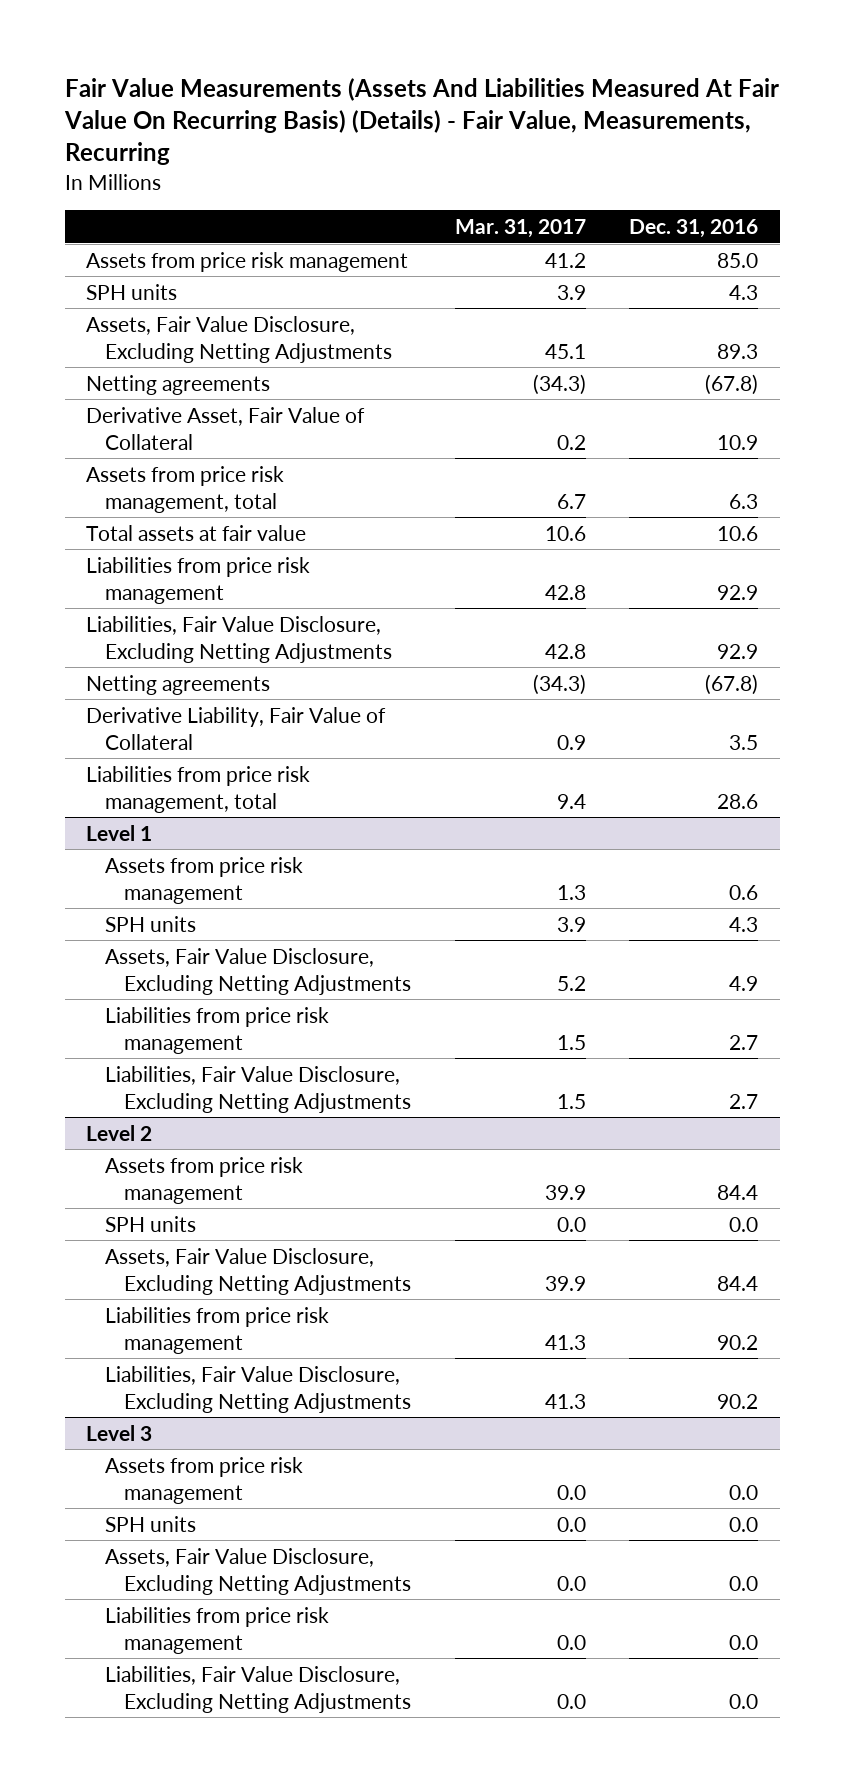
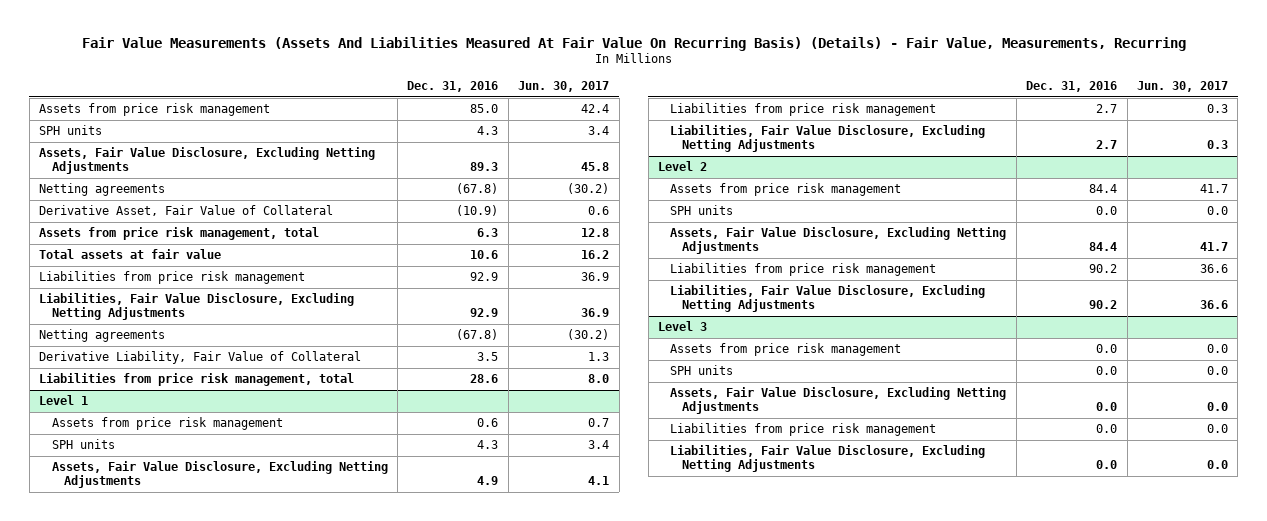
- | Mar. 31, 2017 | Dec. 31, 2016
+ | Dec. 31, 2016 | Jun. 30, 2017
- Derivative Asset, Fair Value of Collateral | 0.2 | 10.9
+ Derivative Asset, Fair Value of Collateral | (10.9) | 0.6

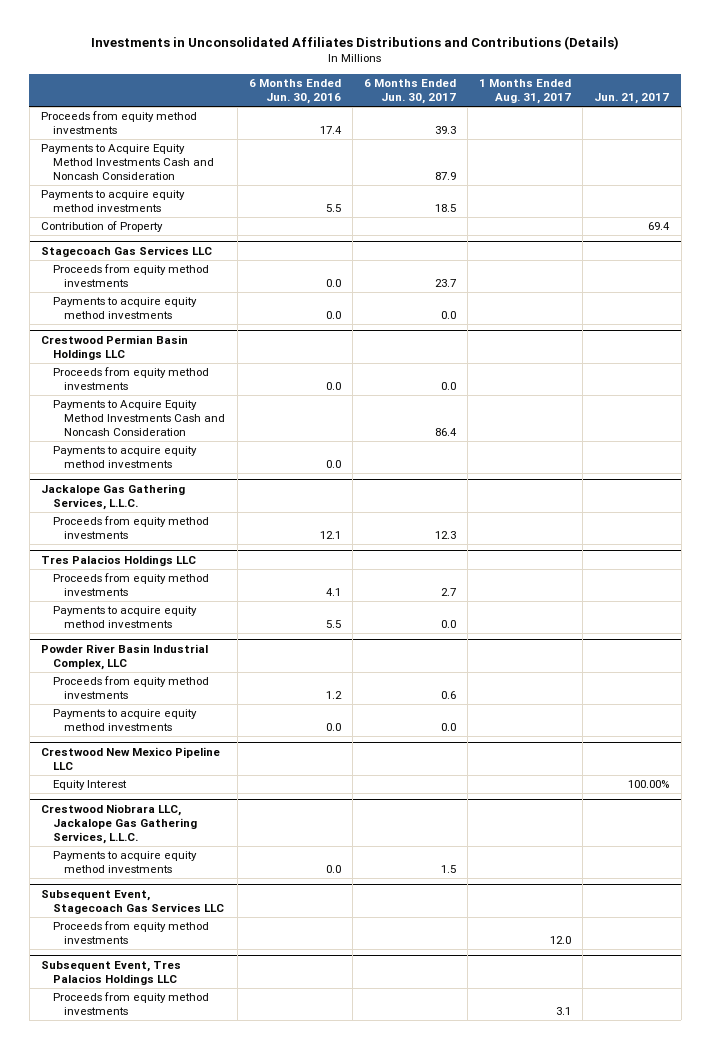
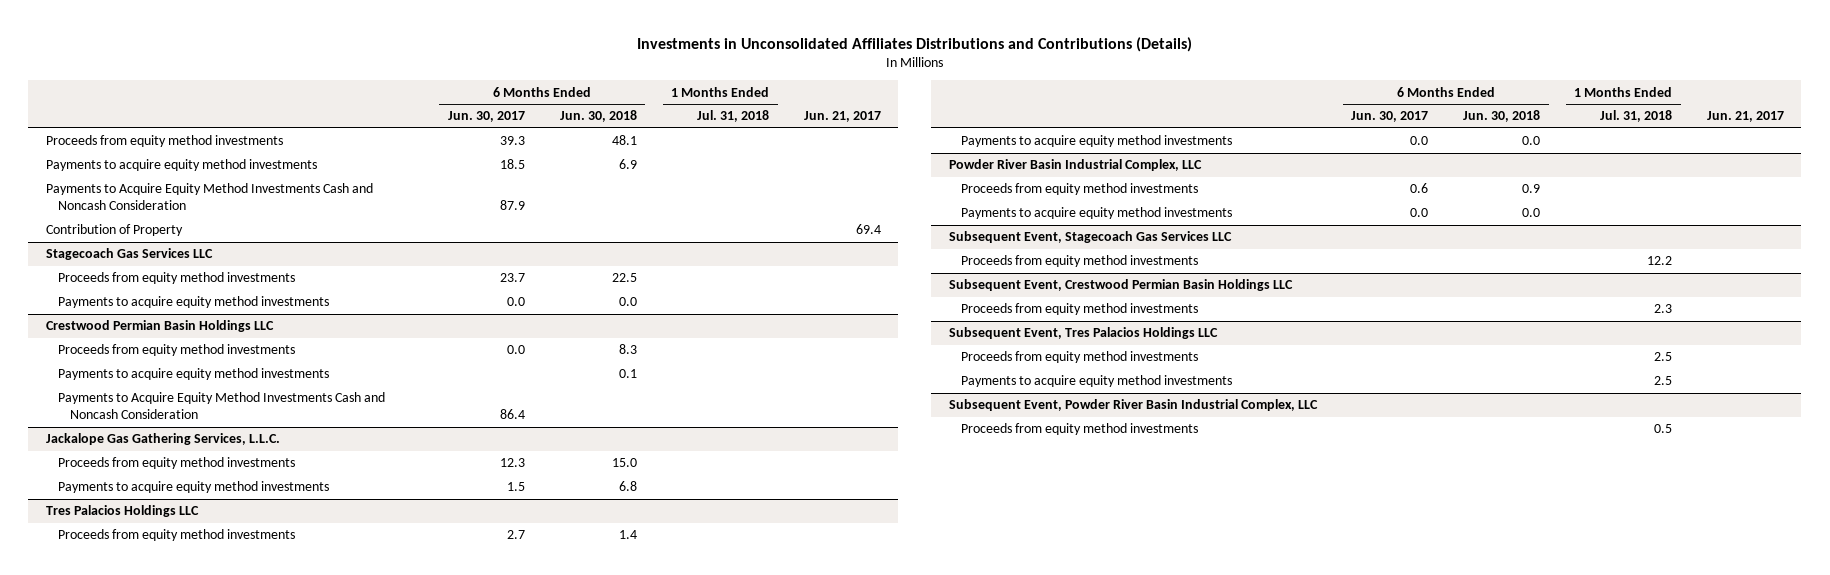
- | 6 Months Ended Jun. 30, 2016 | 6 Months Ended Jun. 30, 2017 | 1 Months Ended Aug. 31, 2017 | Jun. 21, 2017
+ | 6 Months Ended Jun. 30, 2017 | 6 Months Ended Jun. 30, 2018 | 1 Months Ended Jul. 31, 2018 | Jun. 21, 2017
moved down: Payments to Acquire Equity Method Investments Cash and Noncash Consideration | 87.9 | | |
@ Crestwood Permian Basin Holdings LLC
moved down: Payments to Acquire Equity Method Investments Cash and Noncash Consideration | 86.4 | | |
@ Jackalope Gas Gathering Services, L.L.C.
+ Payments to acquire equity method investments | 1.5 | 6.8 | |
- Crestwood New Mexico Pipeline LLC
- Equity Interest | | | | 100.00%
- Crestwood Niobrara LLC, Jackalope Gas Gathering Services, L.L.C.
- Payments to acquire equity method investments | 0.0 | 1.5 | |
+ Subsequent Event, Crestwood Permian Basin Holdings LLC
+ Proceeds from equity method investments | | | 2.3 |
@ Subsequent Event, Tres Palacios Holdings LLC
+ Payments to acquire equity method investments | | | 2.5 |
+ Subsequent Event, Powder River Basin Industrial Complex, LLC
+ Proceeds from equity method investments | | | 0.5 |

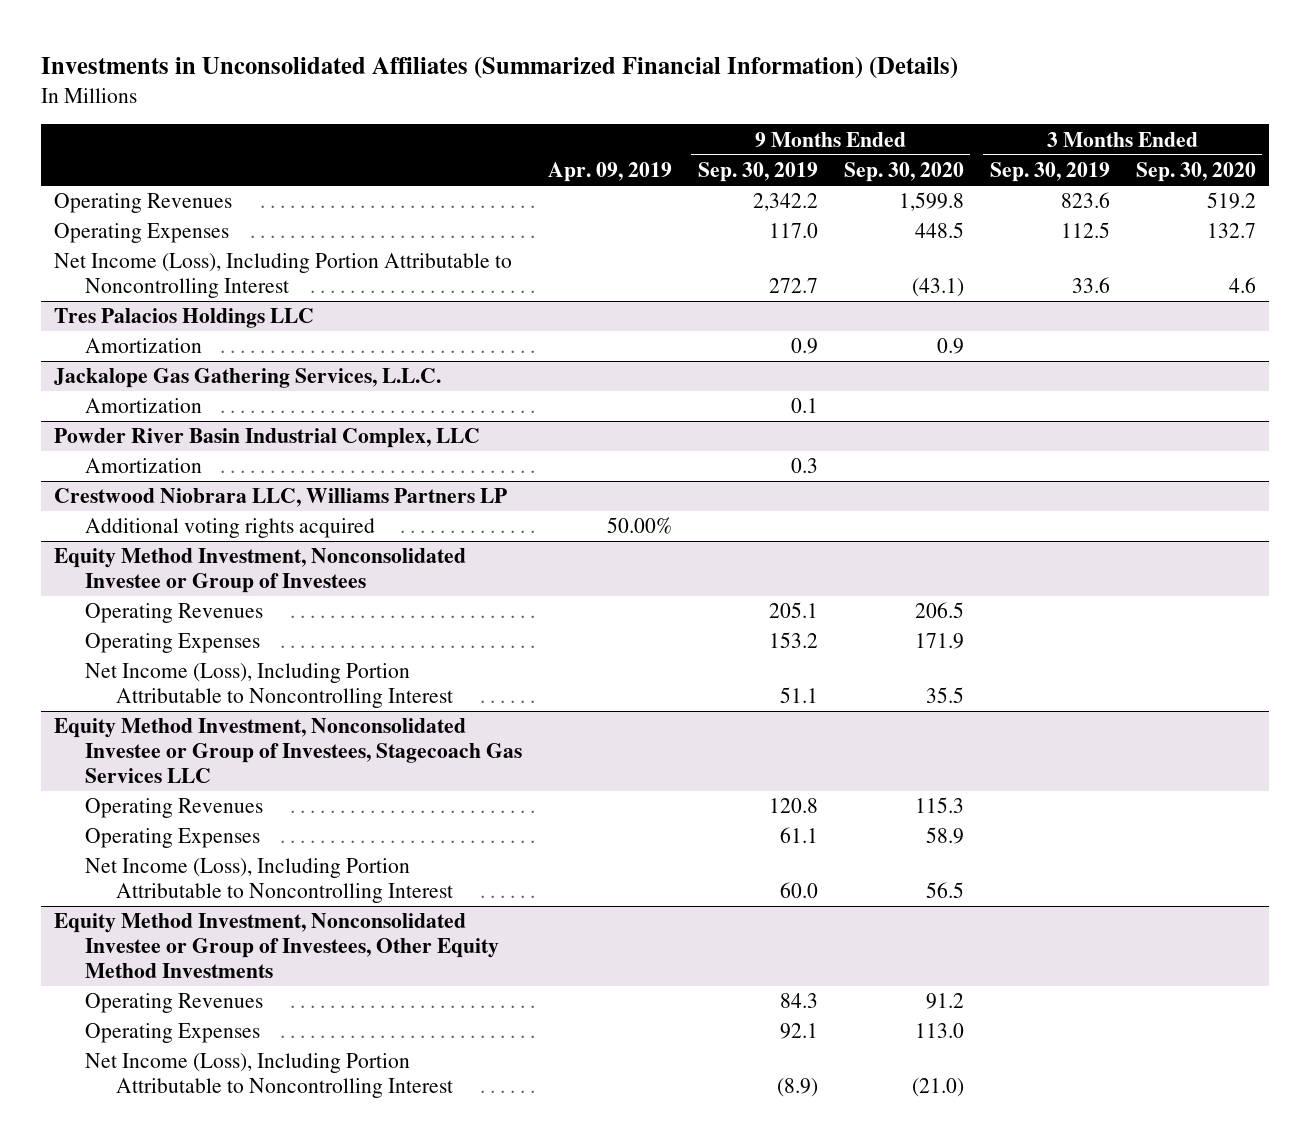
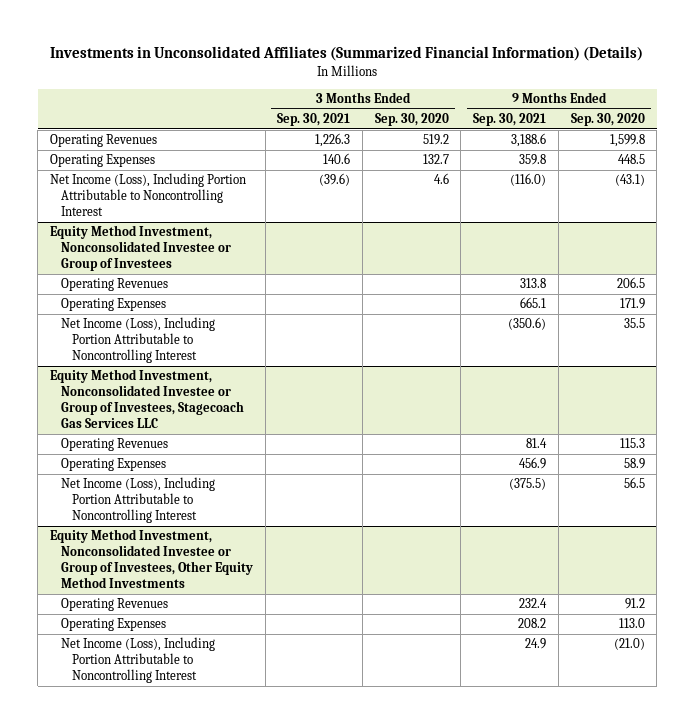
- | Apr. 09, 2019 | 9 Months Ended Sep. 30, 2019 | 9 Months Ended Sep. 30, 2020 | 3 Months Ended Sep. 30, 2019 | 3 Months Ended Sep. 30, 2020
+ | 3 Months Ended Sep. 30, 2021 | 3 Months Ended Sep. 30, 2020 | 9 Months Ended Sep. 30, 2021 | 9 Months Ended Sep. 30, 2020
- Tres Palacios Holdings LLC
- Amortization | | 0.9 | 0.9 | |
- Jackalope Gas Gathering Services, L.L.C.
- Amortization | | 0.1 | | |
- Powder River Basin Industrial Complex, LLC
- Amortization | | 0.3 | | |
- Crestwood Niobrara LLC, Williams Partners LP
- Additional voting rights acquired | 50.00% | | | |

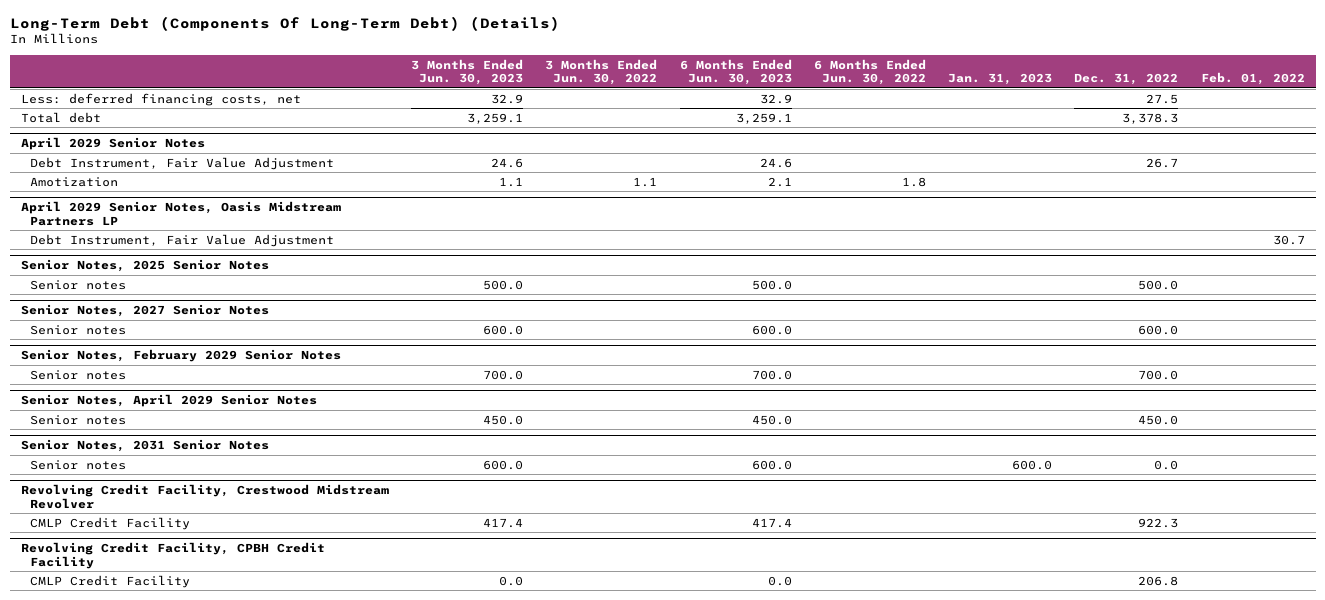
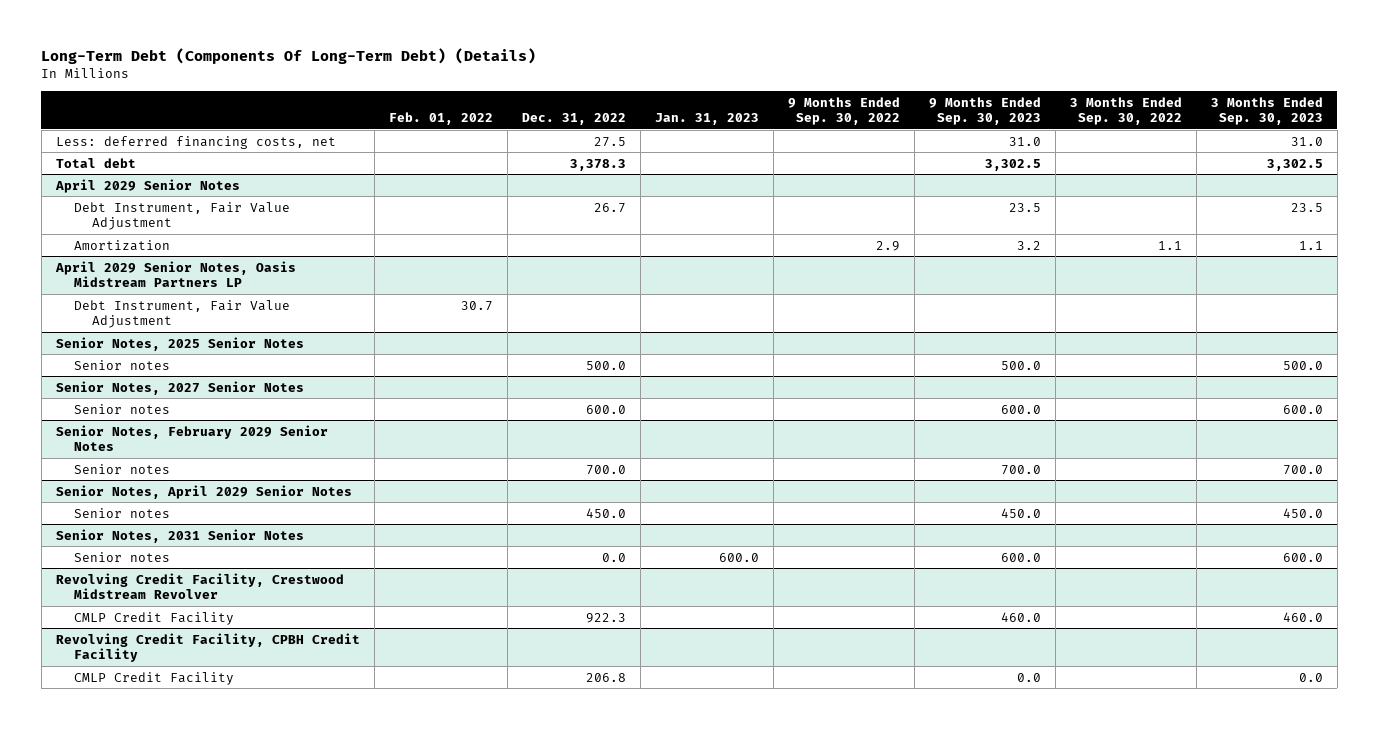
- | 3 Months Ended Jun. 30, 2023 | 3 Months Ended Jun. 30, 2022 | 6 Months Ended Jun. 30, 2023 | 6 Months Ended Jun. 30, 2022 | Jan. 31, 2023 | Dec. 31, 2022 | Feb. 01, 2022
+ | Feb. 01, 2022 | Dec. 31, 2022 | Jan. 31, 2023 | 9 Months Ended Sep. 30, 2022 | 9 Months Ended Sep. 30, 2023 | 3 Months Ended Sep. 30, 2022 | 3 Months Ended Sep. 30, 2023
@ April 2029 Senior Notes
- Amotization | 1.1 | 1.1 | 2.1 | 1.8 | | |
+ Amortization | | | | 2.9 | 3.2 | 1.1 | 1.1

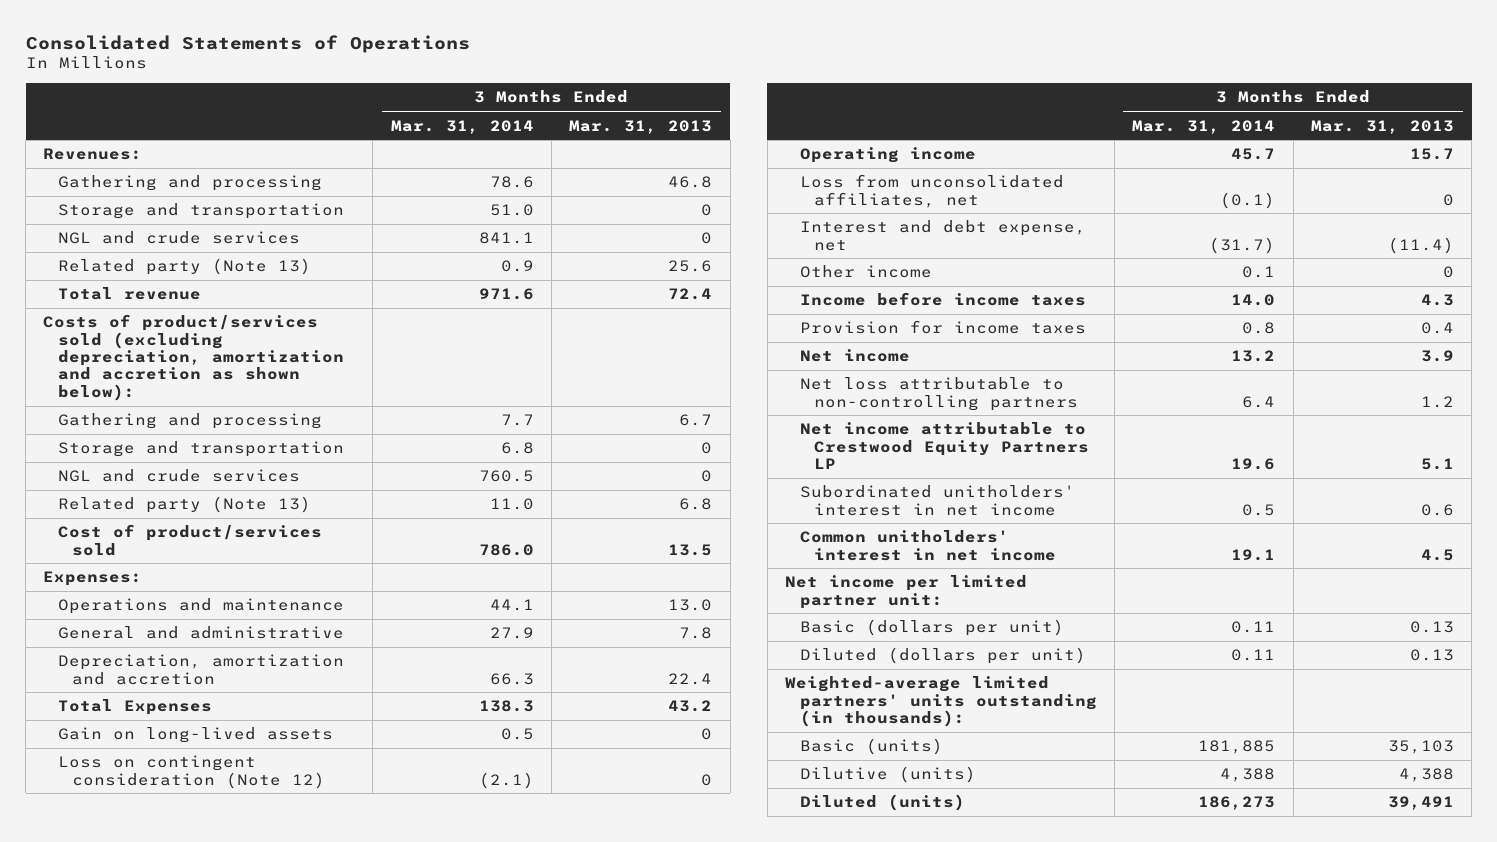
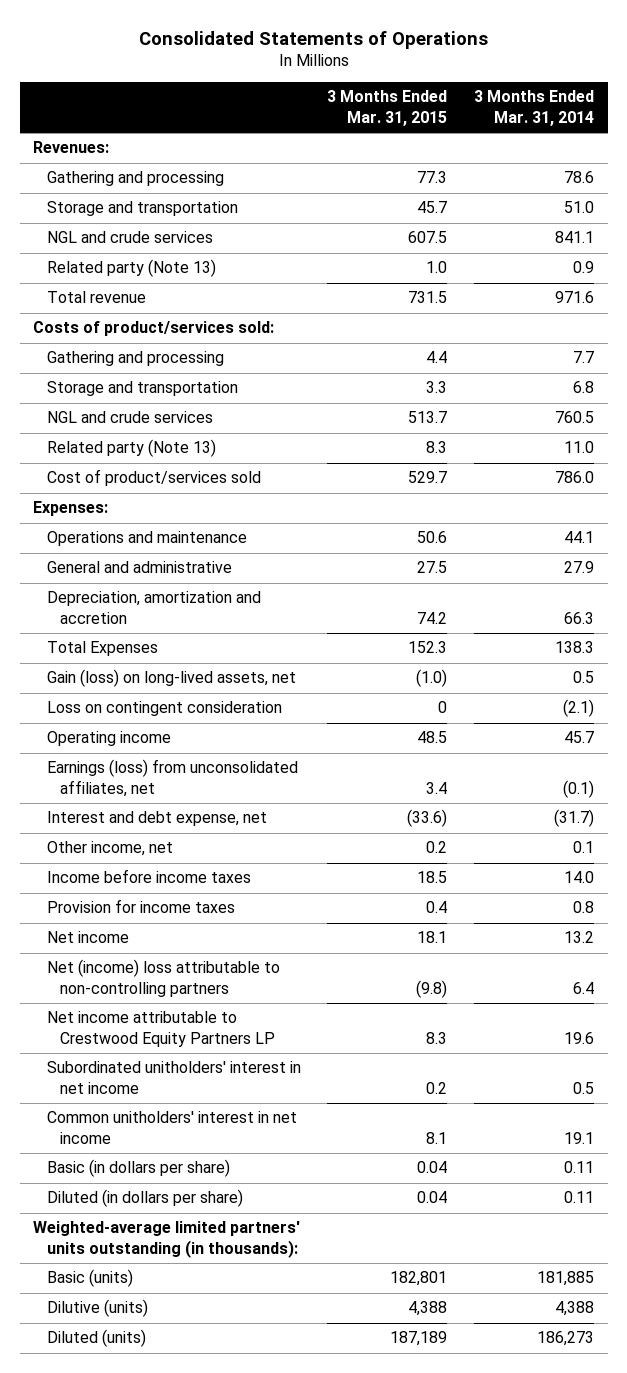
- | 3 Months Ended Mar. 31, 2014 | 3 Months Ended Mar. 31, 2013
+ | 3 Months Ended Mar. 31, 2015 | 3 Months Ended Mar. 31, 2014
- Costs of product/services sold (excluding depreciation, amortization and accretion as shown below):
+ Costs of product/services sold:
- Gain on long-lived assets | 0.5 | 0
- Loss on contingent consideration (Note 12) | (2.1) | 0
+ Gain (loss) on long-lived assets, net | (1.0) | 0.5
+ Loss on contingent consideration | 0 | (2.1)
- Loss from unconsolidated affiliates, net | (0.1) | 0
+ Earnings (loss) from unconsolidated affiliates, net | 3.4 | (0.1)
- Other income | 0.1 | 0
+ Other income, net | 0.2 | 0.1
- Net loss attributable to non-controlling partners | 6.4 | 1.2
+ Net (income) loss attributable to non-controlling partners | (9.8) | 6.4
- Net income per limited partner unit:
- Basic (dollars per unit) | 0.11 | 0.13
- Diluted (dollars per unit) | 0.11 | 0.13
+ Basic (in dollars per share) | 0.04 | 0.11
+ Diluted (in dollars per share) | 0.04 | 0.11

